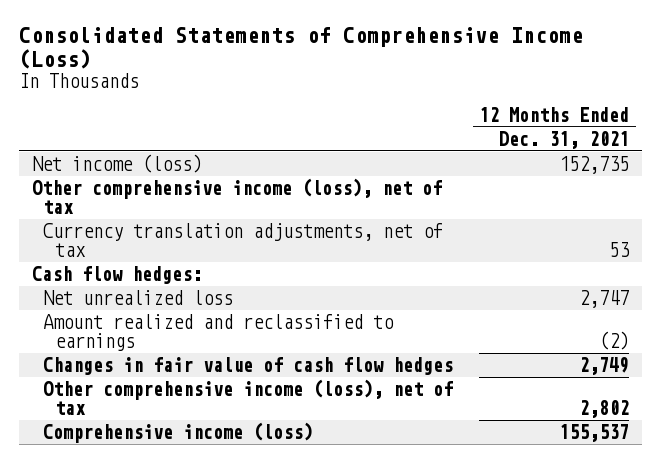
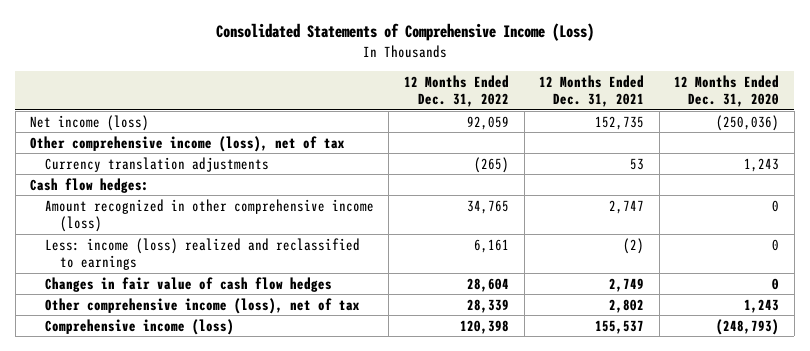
- | 12 Months Ended Dec. 31, 2021
+ | 12 Months Ended Dec. 31, 2022 | 12 Months Ended Dec. 31, 2021 | 12 Months Ended Dec. 31, 2020
- Currency translation adjustments, net of tax | 53
+ Currency translation adjustments | (265) | 53 | 1,243
- Net unrealized loss | 2,747
- Amount realized and reclassified to earnings | (2)
+ Amount recognized in other comprehensive income (loss) | 34,765 | 2,747 | 0
+ Less: income (loss) realized and reclassified to earnings | 6,161 | (2) | 0

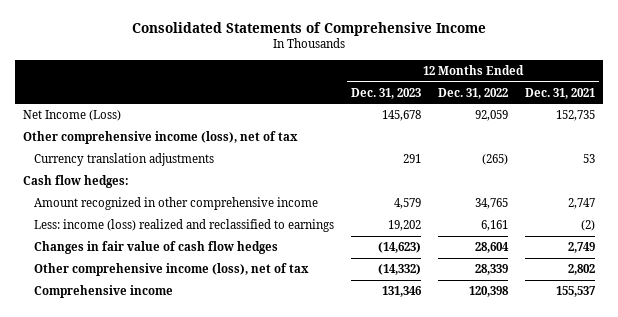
- Consolidated Statements of Comprehensive Income (Loss)
+ Consolidated Statements of Comprehensive Income
- | 12 Months Ended Dec. 31, 2022 | 12 Months Ended Dec. 31, 2021 | 12 Months Ended Dec. 31, 2020
+ | 12 Months Ended Dec. 31, 2023 | 12 Months Ended Dec. 31, 2022 | 12 Months Ended Dec. 31, 2021
- Net income (loss) | 92,059 | 152,735 | (250,036)
+ Net Income (Loss) | 145,678 | 92,059 | 152,735
- Amount recognized in other comprehensive income (loss) | 34,765 | 2,747 | 0
+ Amount recognized in other comprehensive income | 4,579 | 34,765 | 2,747
- Comprehensive income (loss) | 120,398 | 155,537 | (248,793)
+ Comprehensive income | 131,346 | 120,398 | 155,537

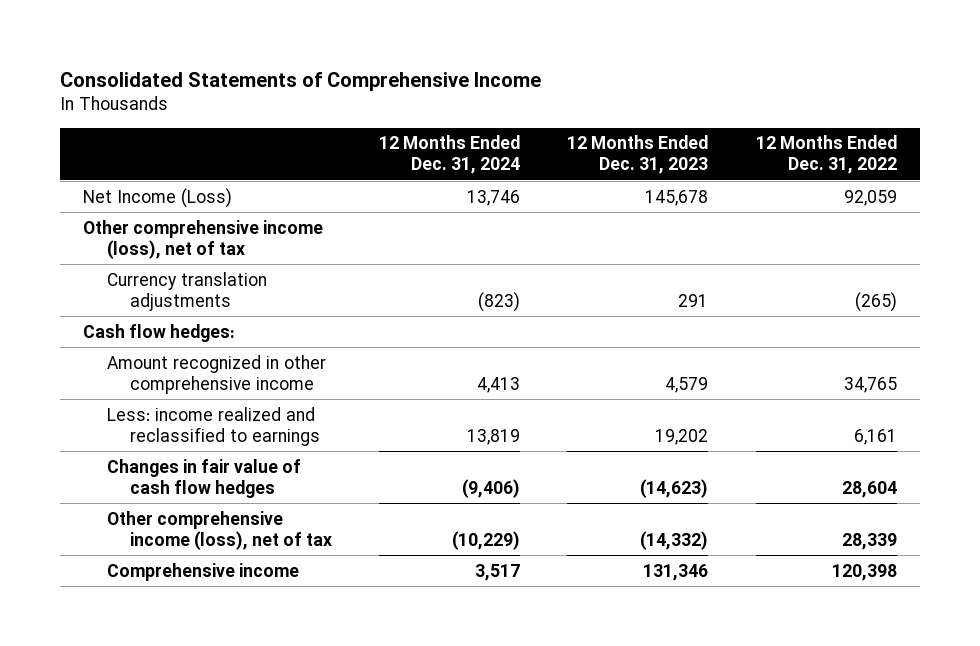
- | 12 Months Ended Dec. 31, 2023 | 12 Months Ended Dec. 31, 2022 | 12 Months Ended Dec. 31, 2021
+ | 12 Months Ended Dec. 31, 2024 | 12 Months Ended Dec. 31, 2023 | 12 Months Ended Dec. 31, 2022
- Less: income (loss) realized and reclassified to earnings | 19,202 | 6,161 | (2)
+ Less: income realized and reclassified to earnings | 13,819 | 19,202 | 6,161

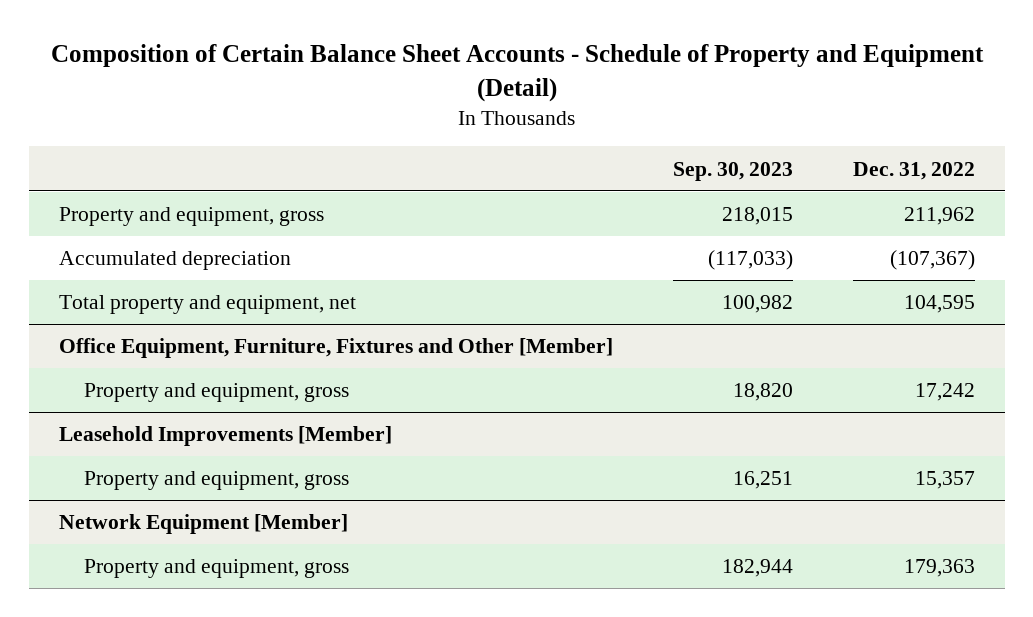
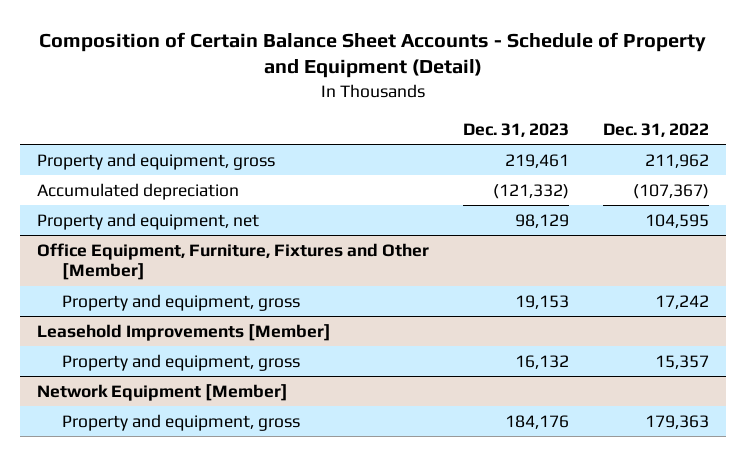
- | Sep. 30, 2023 | Dec. 31, 2022
+ | Dec. 31, 2023 | Dec. 31, 2022
- Total property and equipment, net | 100,982 | 104,595
+ Property and equipment, net | 98,129 | 104,595

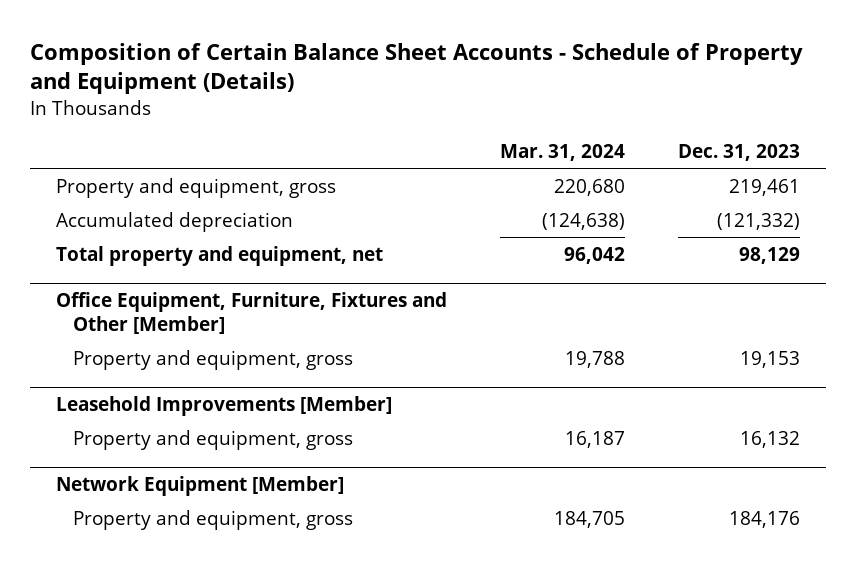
- Composition of Certain Balance Sheet Accounts - Schedule of Property and Equipment (Detail)
+ Composition of Certain Balance Sheet Accounts - Schedule of Property and Equipment (Details)
- | Dec. 31, 2023 | Dec. 31, 2022
+ | Mar. 31, 2024 | Dec. 31, 2023
- Property and equipment, net | 98,129 | 104,595
+ Total property and equipment, net | 96,042 | 98,129

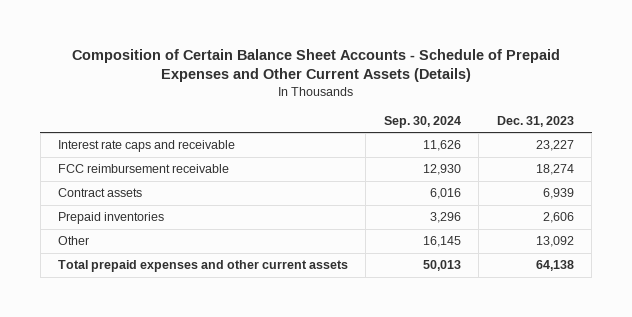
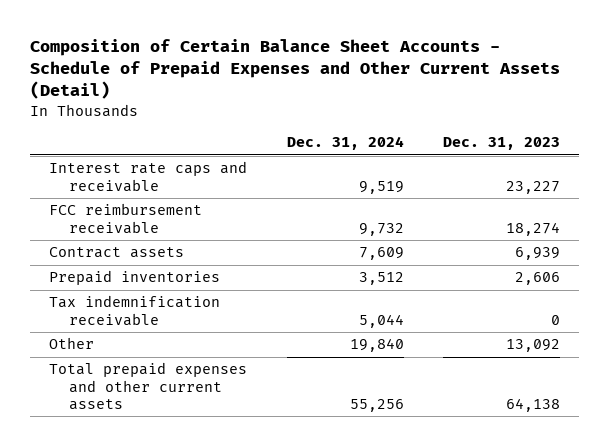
- Composition of Certain Balance Sheet Accounts - Schedule of Prepaid Expenses and Other Current Assets (Details)
+ Composition of Certain Balance Sheet Accounts - Schedule of Prepaid Expenses and Other Current Assets (Detail)
- | Sep. 30, 2024 | Dec. 31, 2023
+ | Dec. 31, 2024 | Dec. 31, 2023
+ Tax indemnification receivable | 5,044 | 0

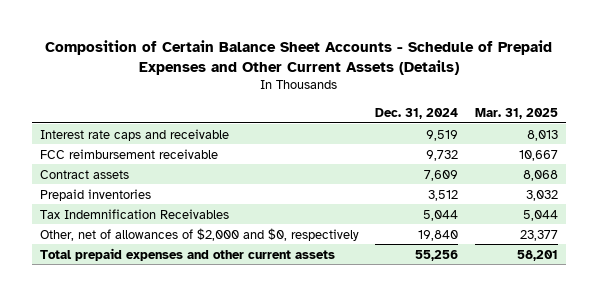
- Composition of Certain Balance Sheet Accounts - Schedule of Prepaid Expenses and Other Current Assets (Detail)
+ Composition of Certain Balance Sheet Accounts - Schedule of Prepaid Expenses and Other Current Assets (Details)
- | Dec. 31, 2024 | Dec. 31, 2023
+ | Dec. 31, 2024 | Mar. 31, 2025
- Tax indemnification receivable | 5,044 | 0
- Other | 19,840 | 13,092
+ Tax Indemnification Receivables | 5,044 | 5,044
+ Other, net of allowances of $2,000 and $0, respectively | 19,840 | 23,377

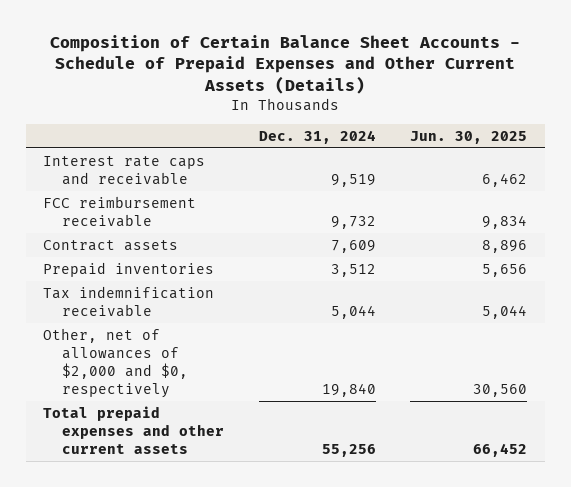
- | Dec. 31, 2024 | Mar. 31, 2025
+ | Dec. 31, 2024 | Jun. 30, 2025
- Tax Indemnification Receivables | 5,044 | 5,044
+ Tax indemnification receivable | 5,044 | 5,044

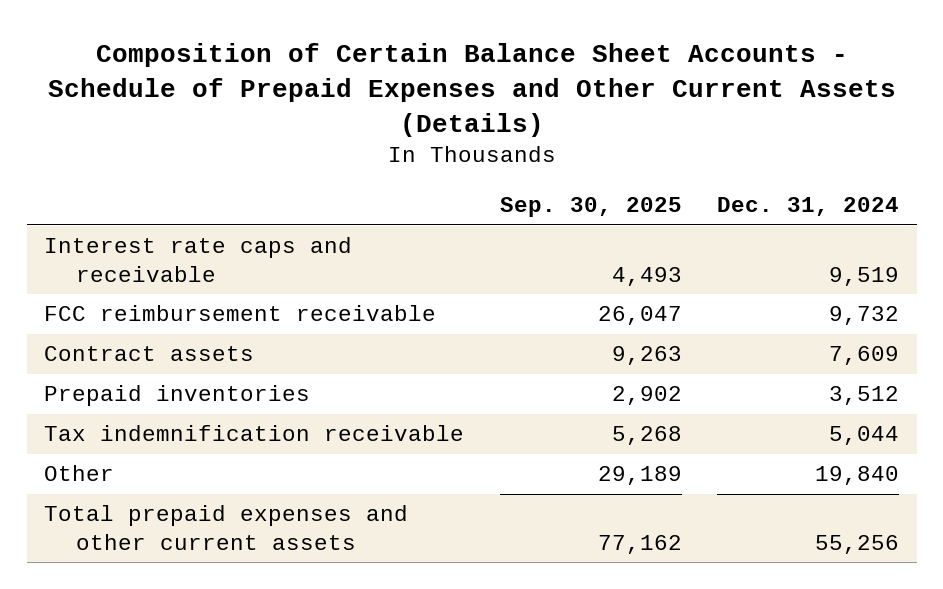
- | Dec. 31, 2024 | Jun. 30, 2025
+ | Sep. 30, 2025 | Dec. 31, 2024
- Other, net of allowances of $2,000 and $0, respectively | 19,840 | 30,560
+ Other | 29,189 | 19,840

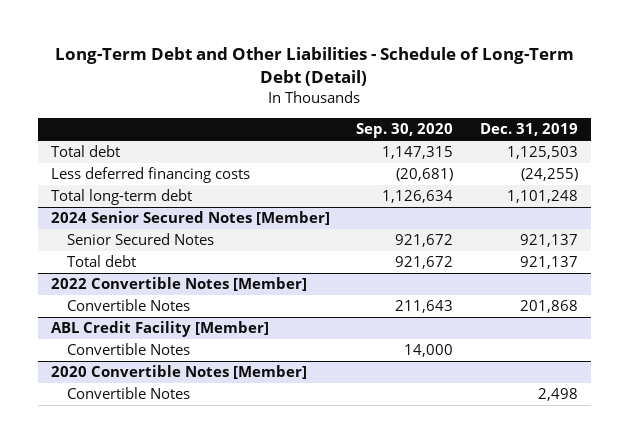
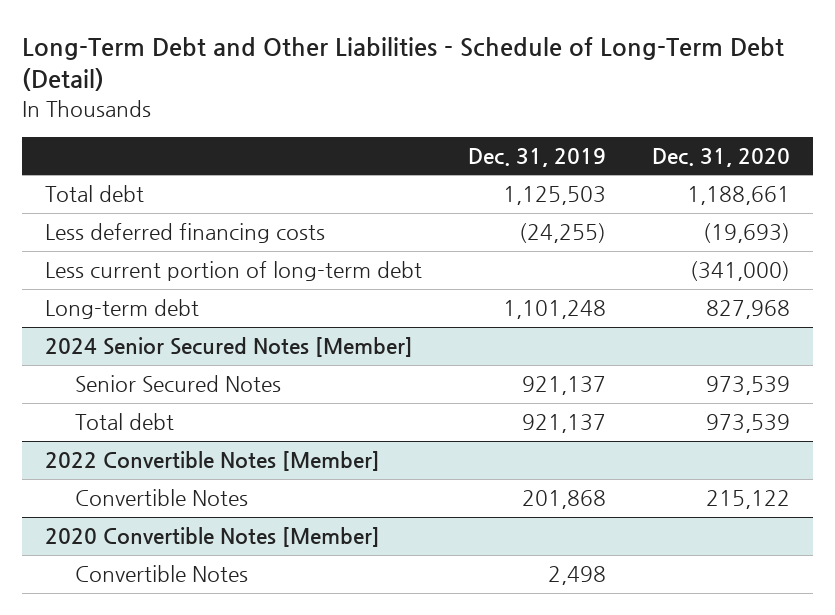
- | Sep. 30, 2020 | Dec. 31, 2019
+ | Dec. 31, 2019 | Dec. 31, 2020
- Total long-term debt | 1,126,634 | 1,101,248
+ Less current portion of long-term debt | | (341,000)
+ Long-term debt | 1,101,248 | 827,968
- ABL Credit Facility [Member]
- Convertible Notes | 14,000 |

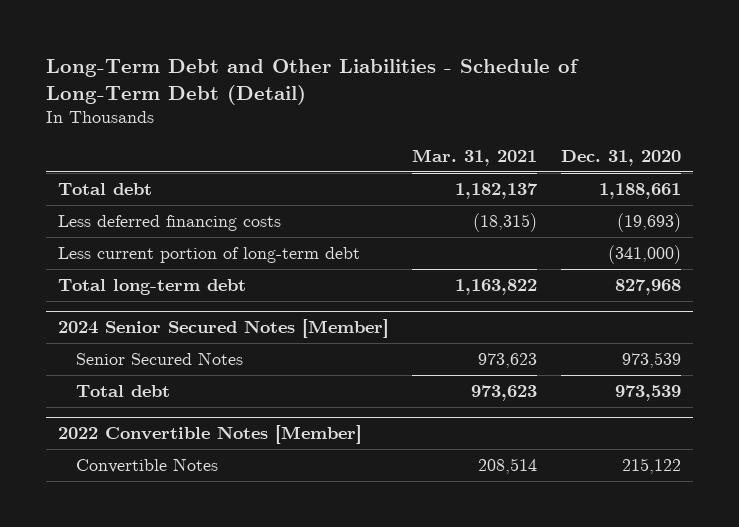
- | Dec. 31, 2019 | Dec. 31, 2020
+ | Mar. 31, 2021 | Dec. 31, 2020
- Long-term debt | 1,101,248 | 827,968
+ Total long-term debt | 1,163,822 | 827,968
- 2020 Convertible Notes [Member]
- Convertible Notes | 2,498 |

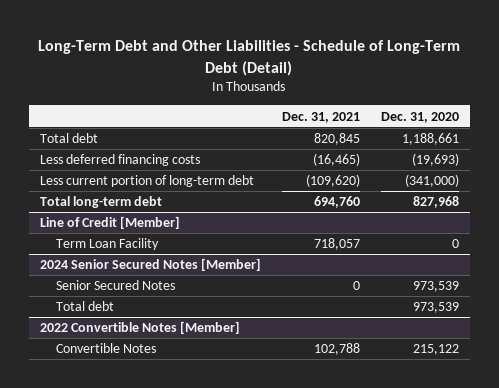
- | Mar. 31, 2021 | Dec. 31, 2020
+ | Dec. 31, 2021 | Dec. 31, 2020
+ Line of Credit [Member]
+ Term Loan Facility | 718,057 | 0

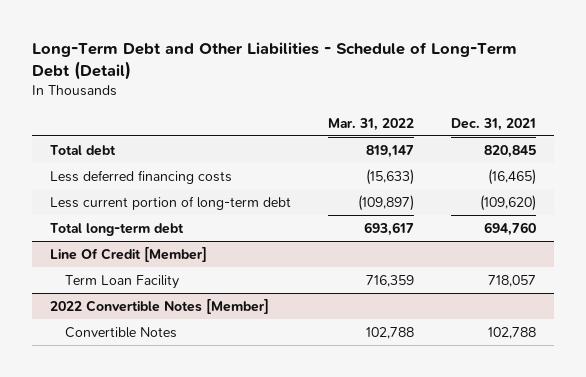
- | Dec. 31, 2021 | Dec. 31, 2020
+ | Mar. 31, 2022 | Dec. 31, 2021
- Line of Credit [Member]
+ Line Of Credit [Member]
- 2024 Senior Secured Notes [Member]
- Senior Secured Notes | 0 | 973,539
- Total debt | | 973,539

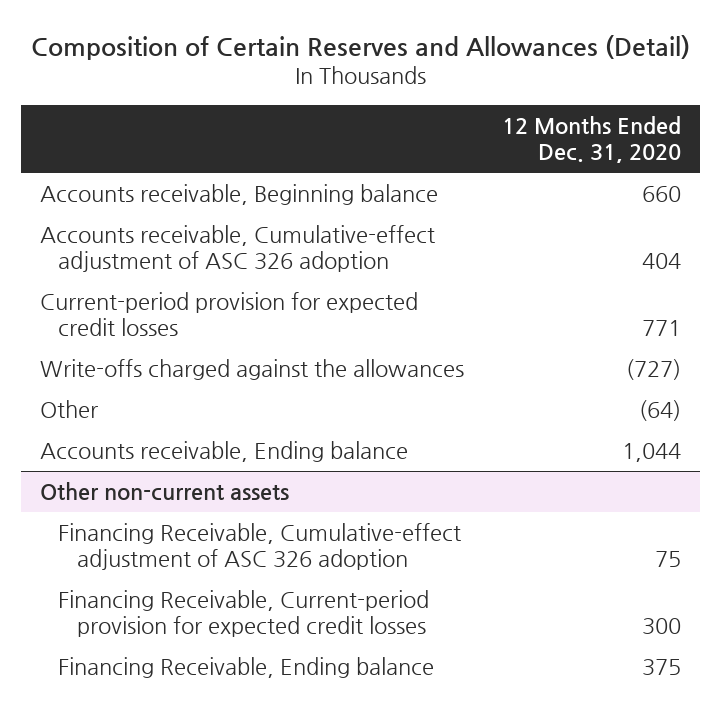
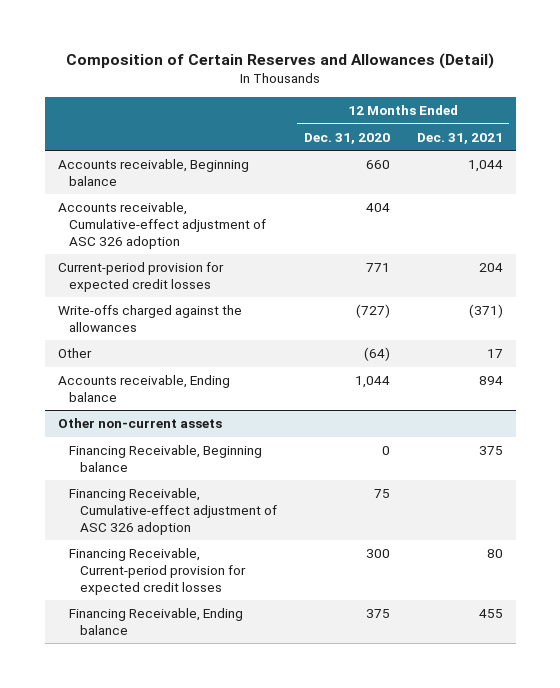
- | 12 Months Ended Dec. 31, 2020
+ | 12 Months Ended Dec. 31, 2020 | 12 Months Ended Dec. 31, 2021
@ Other non-current assets
+ Financing Receivable, Beginning balance | 0 | 375

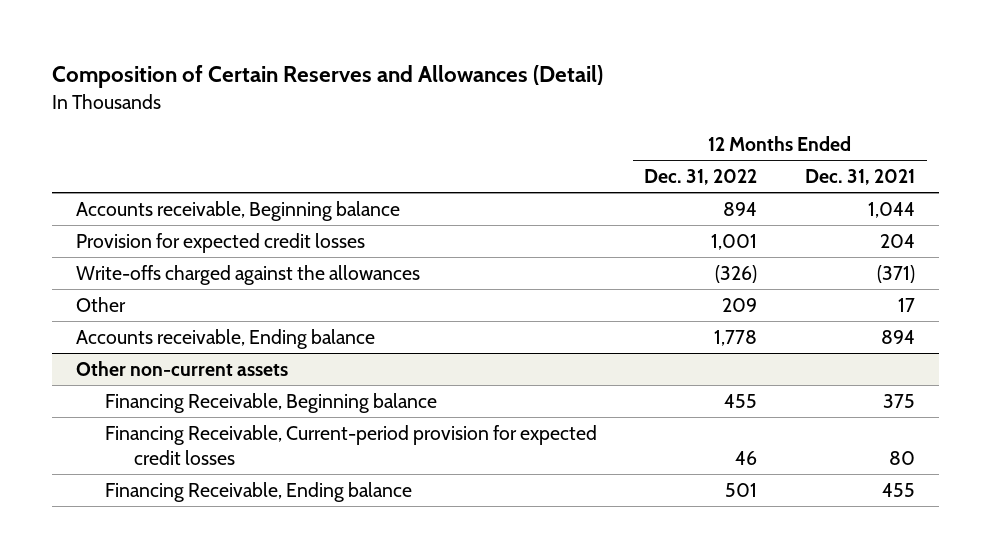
- | 12 Months Ended Dec. 31, 2020 | 12 Months Ended Dec. 31, 2021
+ | 12 Months Ended Dec. 31, 2022 | 12 Months Ended Dec. 31, 2021
- Accounts receivable, Cumulative-effect adjustment of ASC 326 adoption | 404 |
- Current-period provision for expected credit losses | 771 | 204
+ Provision for expected credit losses | 1,001 | 204
@ Other non-current assets
- Financing Receivable, Cumulative-effect adjustment of ASC 326 adoption | 75 |

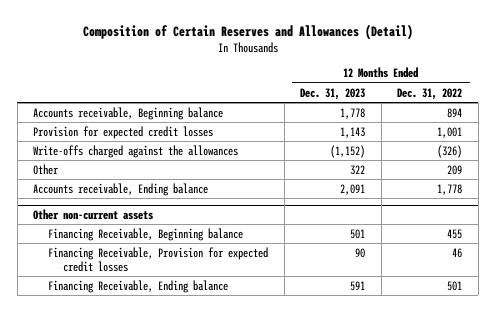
- | 12 Months Ended Dec. 31, 2022 | 12 Months Ended Dec. 31, 2021
+ | 12 Months Ended Dec. 31, 2023 | 12 Months Ended Dec. 31, 2022
@ Other non-current assets
- Financing Receivable, Current-period provision for expected credit losses | 46 | 80
+ Financing Receivable, Provision for expected credit losses | 90 | 46

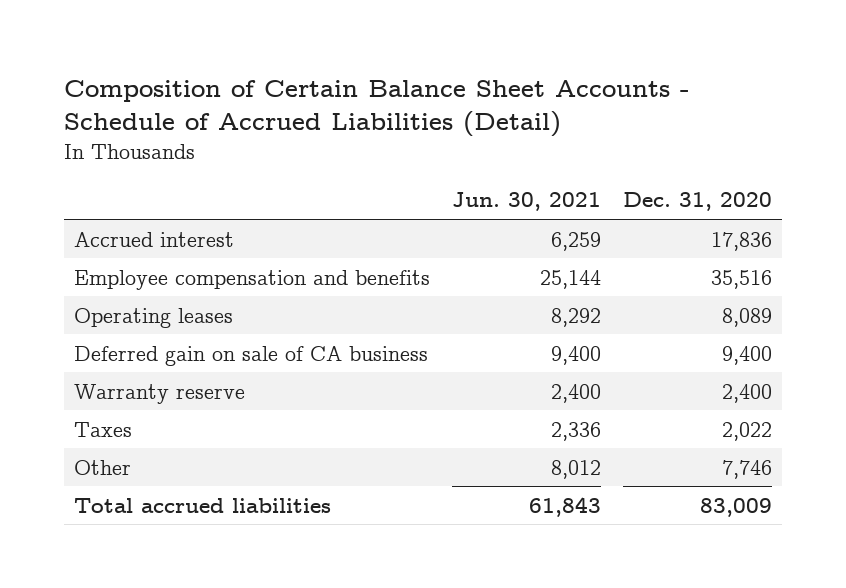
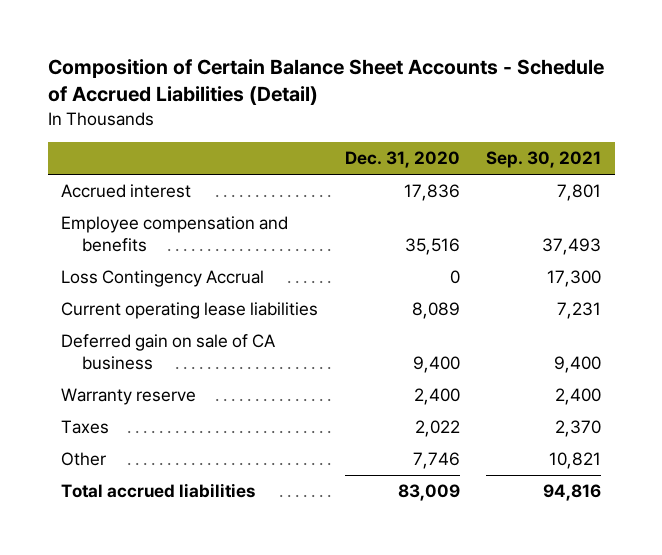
- | Jun. 30, 2021 | Dec. 31, 2020
+ | Dec. 31, 2020 | Sep. 30, 2021
- Operating leases | 8,292 | 8,089
+ Loss Contingency Accrual | 0 | 17,300
+ Current operating lease liabilities | 8,089 | 7,231

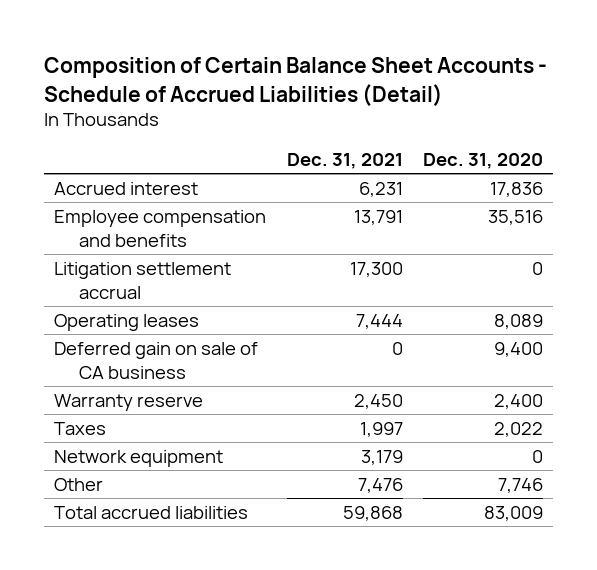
- | Dec. 31, 2020 | Sep. 30, 2021
+ | Dec. 31, 2021 | Dec. 31, 2020
- Loss Contingency Accrual | 0 | 17,300
- Current operating lease liabilities | 8,089 | 7,231
+ Litigation settlement accrual | 17,300 | 0
+ Operating leases | 7,444 | 8,089
+ Network equipment | 3,179 | 0

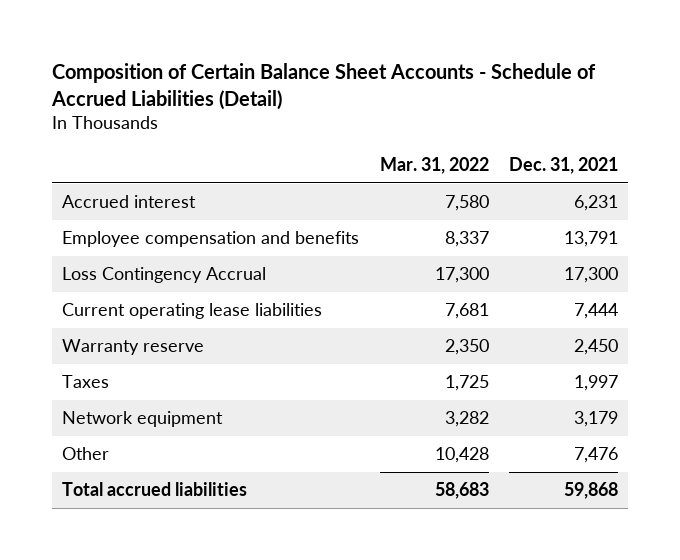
- | Dec. 31, 2021 | Dec. 31, 2020
+ | Mar. 31, 2022 | Dec. 31, 2021
- Litigation settlement accrual | 17,300 | 0
- Operating leases | 7,444 | 8,089
- Deferred gain on sale of CA business | 0 | 9,400
+ Loss Contingency Accrual | 17,300 | 17,300
+ Current operating lease liabilities | 7,681 | 7,444

